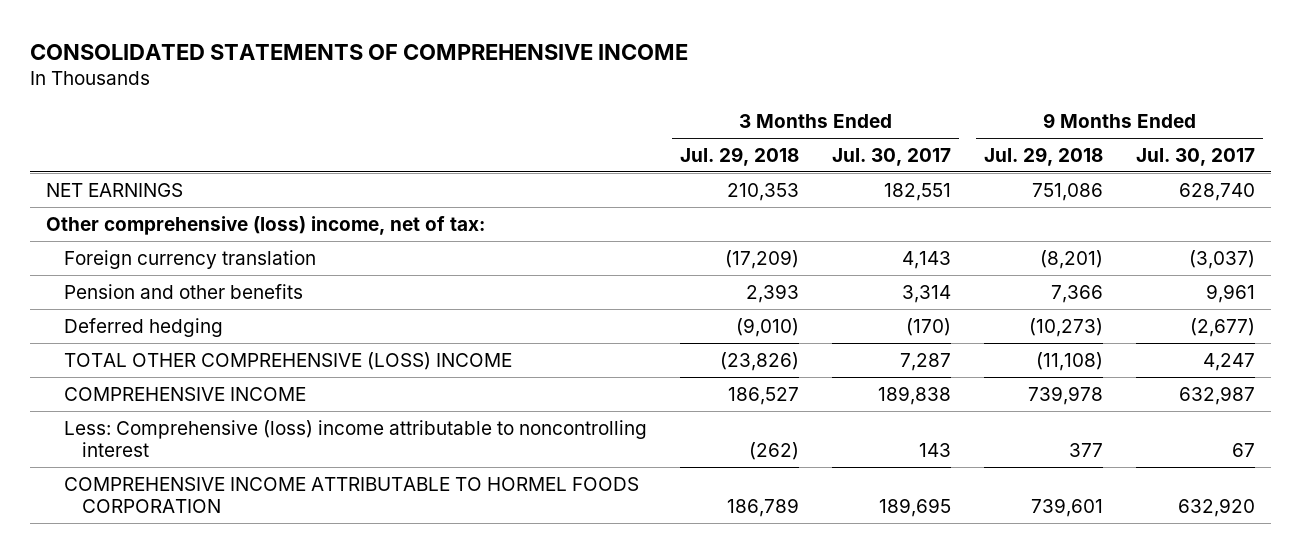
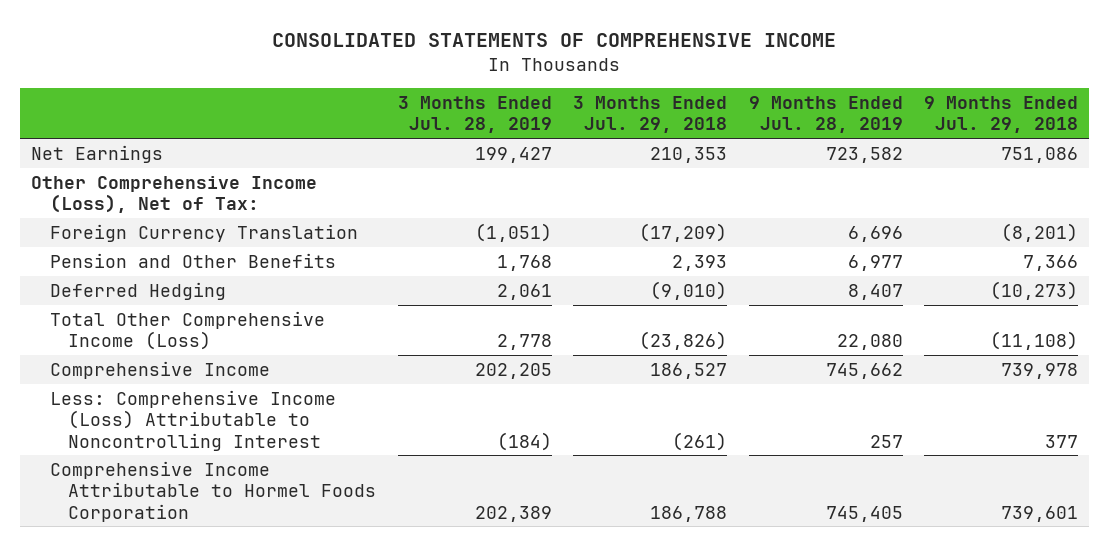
- | 3 Months Ended Jul. 29, 2018 | 3 Months Ended Jul. 30, 2017 | 9 Months Ended Jul. 29, 2018 | 9 Months Ended Jul. 30, 2017
+ | 3 Months Ended Jul. 28, 2019 | 3 Months Ended Jul. 29, 2018 | 9 Months Ended Jul. 28, 2019 | 9 Months Ended Jul. 29, 2018
- NET EARNINGS | 210,353 | 182,551 | 751,086 | 628,740
- Other comprehensive (loss) income, net of tax:
- Foreign currency translation | (17,209) | 4,143 | (8,201) | (3,037)
- Pension and other benefits | 2,393 | 3,314 | 7,366 | 9,961
- Deferred hedging | (9,010) | (170) | (10,273) | (2,677)
- TOTAL OTHER COMPREHENSIVE (LOSS) INCOME | (23,826) | 7,287 | (11,108) | 4,247
- COMPREHENSIVE INCOME | 186,527 | 189,838 | 739,978 | 632,987
- Less: Comprehensive (loss) income attributable to noncontrolling interest | (262) | 143 | 377 | 67
- COMPREHENSIVE INCOME ATTRIBUTABLE TO HORMEL FOODS CORPORATION | 186,789 | 189,695 | 739,601 | 632,920
+ Net Earnings | 199,427 | 210,353 | 723,582 | 751,086
+ Other Comprehensive Income (Loss), Net of Tax:
+ Foreign Currency Translation | (1,051) | (17,209) | 6,696 | (8,201)
+ Pension and Other Benefits | 1,768 | 2,393 | 6,977 | 7,366
+ Deferred Hedging | 2,061 | (9,010) | 8,407 | (10,273)
+ Total Other Comprehensive Income (Loss) | 2,778 | (23,826) | 22,080 | (11,108)
+ Comprehensive Income | 202,205 | 186,527 | 745,662 | 739,978
+ Less: Comprehensive Income (Loss) Attributable to Noncontrolling Interest | (184) | (261) | 257 | 377
+ Comprehensive Income Attributable to Hormel Foods Corporation | 202,389 | 186,788 | 745,405 | 739,601

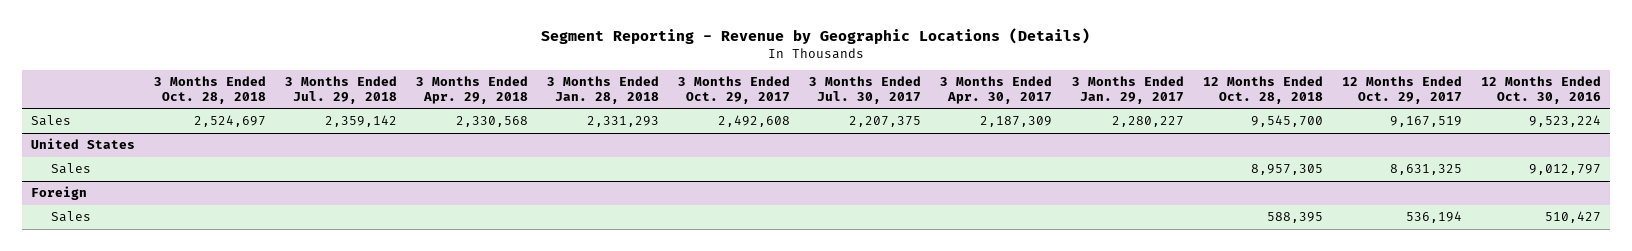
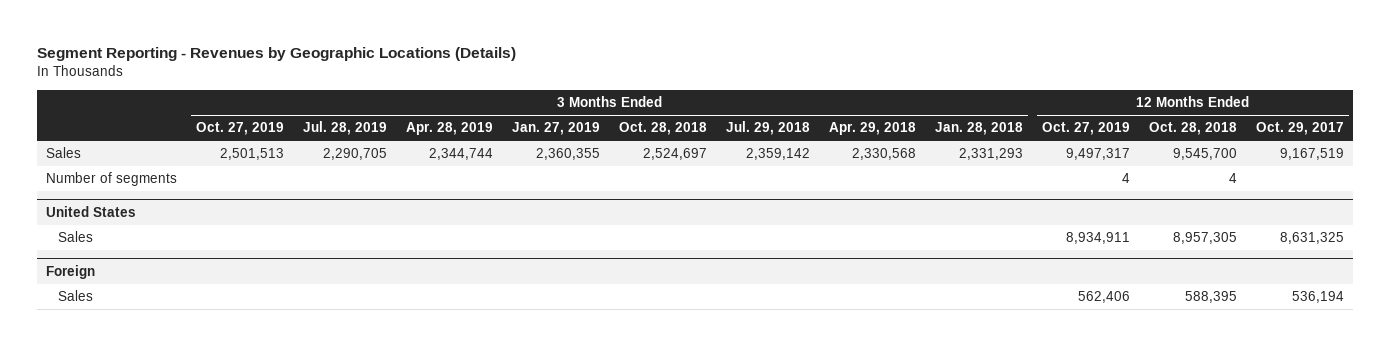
- Segment Reporting - Revenue by Geographic Locations (Details)
+ Segment Reporting - Revenues by Geographic Locations (Details)
- | 3 Months Ended Oct. 28, 2018 | 3 Months Ended Jul. 29, 2018 | 3 Months Ended Apr. 29, 2018 | 3 Months Ended Jan. 28, 2018 | 3 Months Ended Oct. 29, 2017 | 3 Months Ended Jul. 30, 2017 | 3 Months Ended Apr. 30, 2017 | 3 Months Ended Jan. 29, 2017 | 12 Months Ended Oct. 28, 2018 | 12 Months Ended Oct. 29, 2017 | 12 Months Ended Oct. 30, 2016
+ | 3 Months Ended Oct. 27, 2019 | 3 Months Ended Jul. 28, 2019 | 3 Months Ended Apr. 28, 2019 | 3 Months Ended Jan. 27, 2019 | 3 Months Ended Oct. 28, 2018 | 3 Months Ended Jul. 29, 2018 | 3 Months Ended Apr. 29, 2018 | 3 Months Ended Jan. 28, 2018 | 12 Months Ended Oct. 27, 2019 | 12 Months Ended Oct. 28, 2018 | 12 Months Ended Oct. 29, 2017
+ Number of segments | | | | | | | | | 4 | 4 |

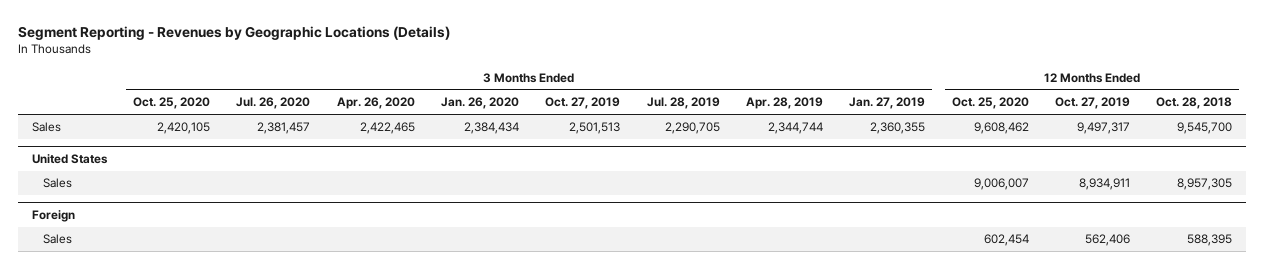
- | 3 Months Ended Oct. 27, 2019 | 3 Months Ended Jul. 28, 2019 | 3 Months Ended Apr. 28, 2019 | 3 Months Ended Jan. 27, 2019 | 3 Months Ended Oct. 28, 2018 | 3 Months Ended Jul. 29, 2018 | 3 Months Ended Apr. 29, 2018 | 3 Months Ended Jan. 28, 2018 | 12 Months Ended Oct. 27, 2019 | 12 Months Ended Oct. 28, 2018 | 12 Months Ended Oct. 29, 2017
+ | 3 Months Ended Oct. 25, 2020 | 3 Months Ended Jul. 26, 2020 | 3 Months Ended Apr. 26, 2020 | 3 Months Ended Jan. 26, 2020 | 3 Months Ended Oct. 27, 2019 | 3 Months Ended Jul. 28, 2019 | 3 Months Ended Apr. 28, 2019 | 3 Months Ended Jan. 27, 2019 | 12 Months Ended Oct. 25, 2020 | 12 Months Ended Oct. 27, 2019 | 12 Months Ended Oct. 28, 2018
- Number of segments | | | | | | | | | 4 | 4 |

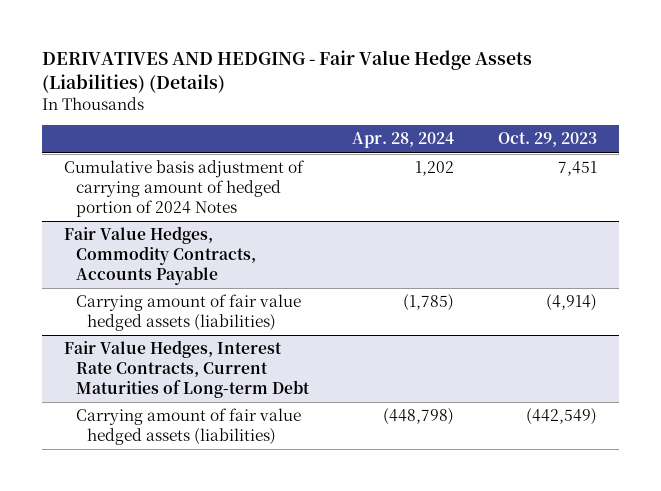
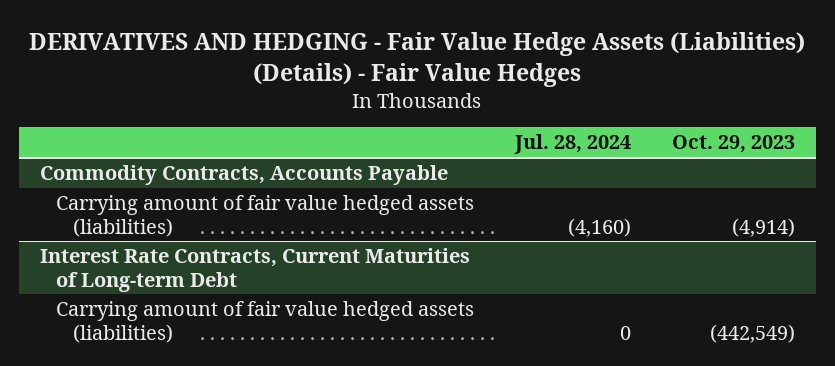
- DERIVATIVES AND HEDGING - Fair Value Hedge Assets (Liabilities) (Details)
+ DERIVATIVES AND HEDGING - Fair Value Hedge Assets (Liabilities) (Details) - Fair Value Hedges
- | Apr. 28, 2024 | Oct. 29, 2023
+ | Jul. 28, 2024 | Oct. 29, 2023
- Cumulative basis adjustment of carrying amount of hedged portion of 2024 Notes | 1,202 | 7,451
- Fair Value Hedges, Commodity Contracts, Accounts Payable
+ Commodity Contracts, Accounts Payable
- Fair Value Hedges, Interest Rate Contracts, Current Maturities of Long-term Debt
+ Interest Rate Contracts, Current Maturities of Long-term Debt

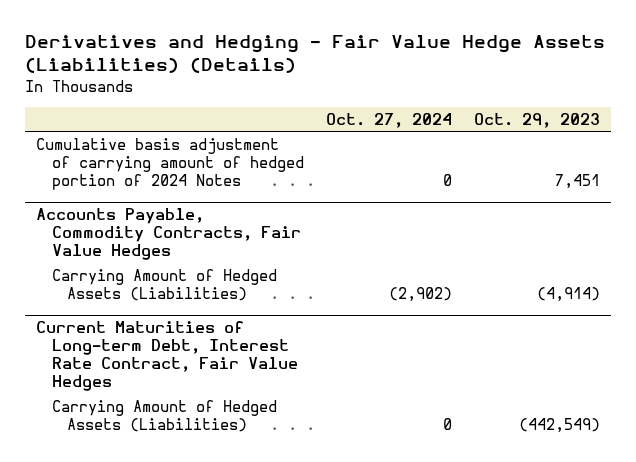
- DERIVATIVES AND HEDGING - Fair Value Hedge Assets (Liabilities) (Details) - Fair Value Hedges
+ Derivatives and Hedging - Fair Value Hedge Assets (Liabilities) (Details)
- | Jul. 28, 2024 | Oct. 29, 2023
+ | Oct. 27, 2024 | Oct. 29, 2023
- Commodity Contracts, Accounts Payable
- Carrying amount of fair value hedged assets (liabilities) | (4,160) | (4,914)
- Interest Rate Contracts, Current Maturities of Long-term Debt
- Carrying amount of fair value hedged assets (liabilities) | 0 | (442,549)
+ Cumulative basis adjustment of carrying amount of hedged portion of 2024 Notes | 0 | 7,451
+ Accounts Payable, Commodity Contracts, Fair Value Hedges
+ Carrying Amount of Hedged Assets (Liabilities) | (2,902) | (4,914)
+ Current Maturities of Long-term Debt, Interest Rate Contract, Fair Value Hedges
+ Carrying Amount of Hedged Assets (Liabilities) | 0 | (442,549)

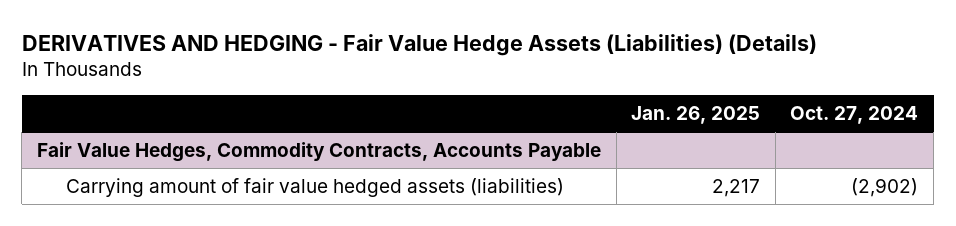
- Derivatives and Hedging - Fair Value Hedge Assets (Liabilities) (Details)
+ DERIVATIVES AND HEDGING - Fair Value Hedge Assets (Liabilities) (Details)
- | Oct. 27, 2024 | Oct. 29, 2023
+ | Jan. 26, 2025 | Oct. 27, 2024
- Cumulative basis adjustment of carrying amount of hedged portion of 2024 Notes | 0 | 7,451
- Accounts Payable, Commodity Contracts, Fair Value Hedges
- Carrying Amount of Hedged Assets (Liabilities) | (2,902) | (4,914)
- Current Maturities of Long-term Debt, Interest Rate Contract, Fair Value Hedges
- Carrying Amount of Hedged Assets (Liabilities) | 0 | (442,549)
+ Fair Value Hedges, Commodity Contracts, Accounts Payable
+ Carrying amount of fair value hedged assets (liabilities) | 2,217 | (2,902)

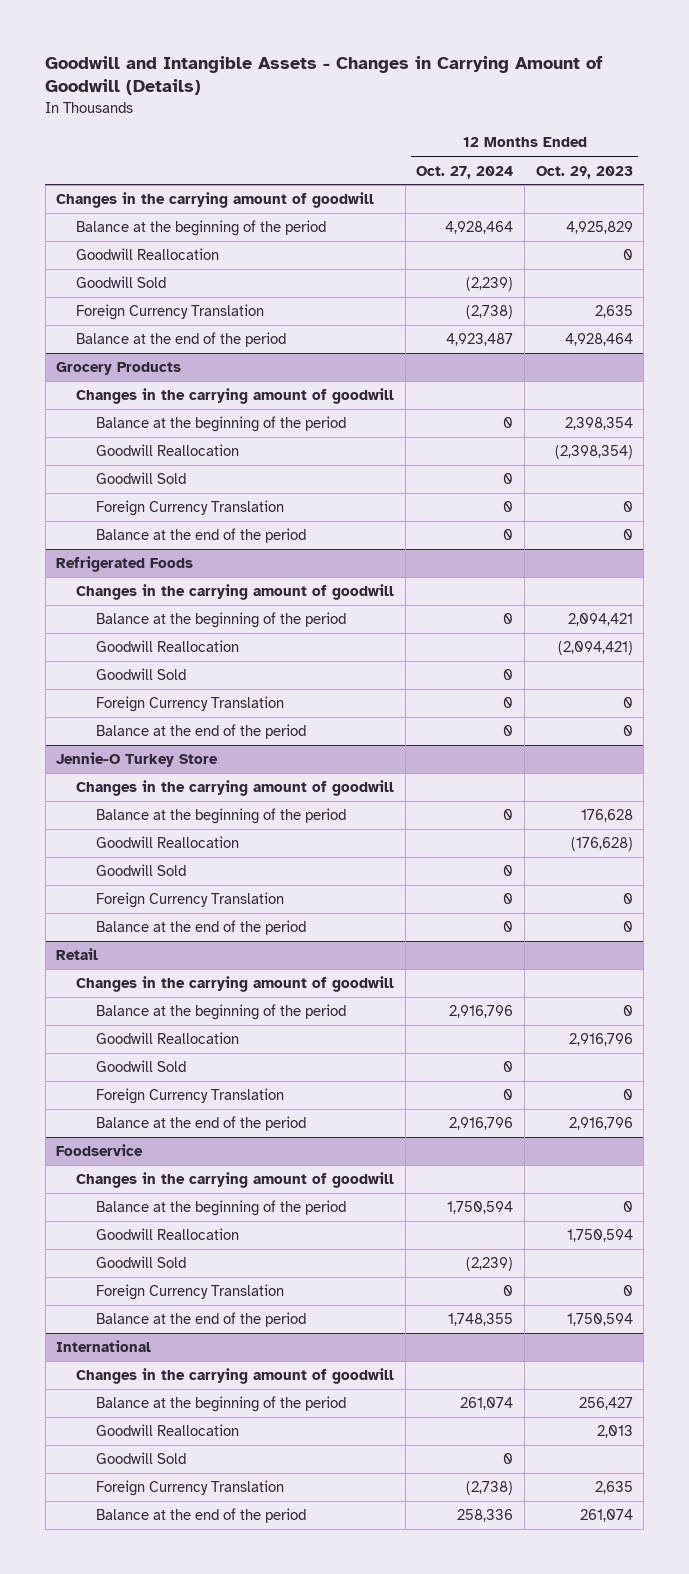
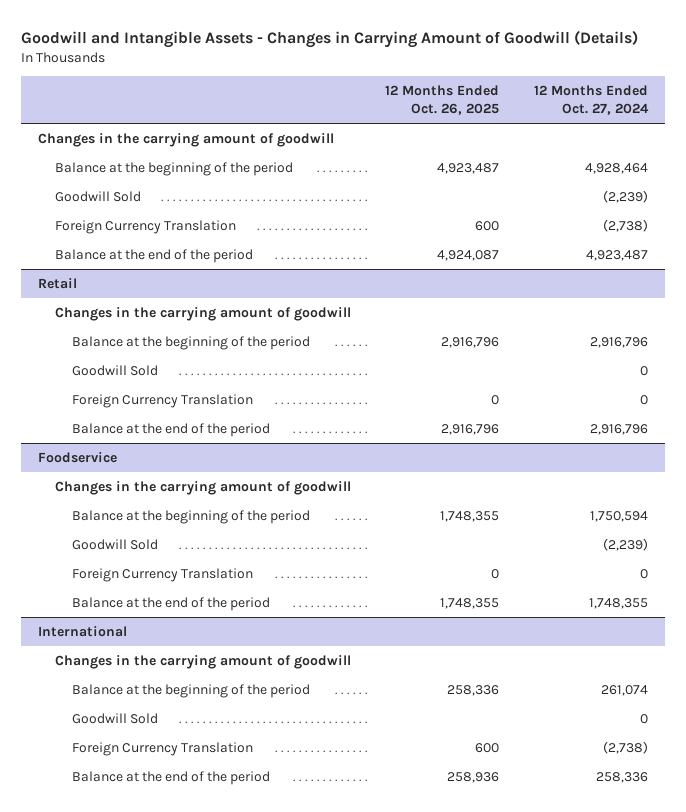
- | 12 Months Ended Oct. 27, 2024 | 12 Months Ended Oct. 29, 2023
+ | 12 Months Ended Oct. 26, 2025 | 12 Months Ended Oct. 27, 2024
- Goodwill Reallocation | | 0
- Grocery Products
- Changes in the carrying amount of goodwill
- Balance at the beginning of the period | 0 | 2,398,354
- Goodwill Reallocation | | (2,398,354)
- Goodwill Sold | 0 |
- Foreign Currency Translation | 0 | 0
- Balance at the end of the period | 0 | 0
- Refrigerated Foods
- Changes in the carrying amount of goodwill
- Balance at the beginning of the period | 0 | 2,094,421
- Goodwill Reallocation | | (2,094,421)
- Goodwill Sold | 0 |
- Foreign Currency Translation | 0 | 0
- Balance at the end of the period | 0 | 0
- Jennie-O Turkey Store
- Changes in the carrying amount of goodwill
- Balance at the beginning of the period | 0 | 176,628
- Goodwill Reallocation | | (176,628)
- Goodwill Sold | 0 |
- Foreign Currency Translation | 0 | 0
- Balance at the end of the period | 0 | 0
@ Retail
- Goodwill Reallocation | | 2,916,796
@ Foodservice
- Goodwill Reallocation | | 1,750,594
@ International
- Goodwill Reallocation | | 2,013

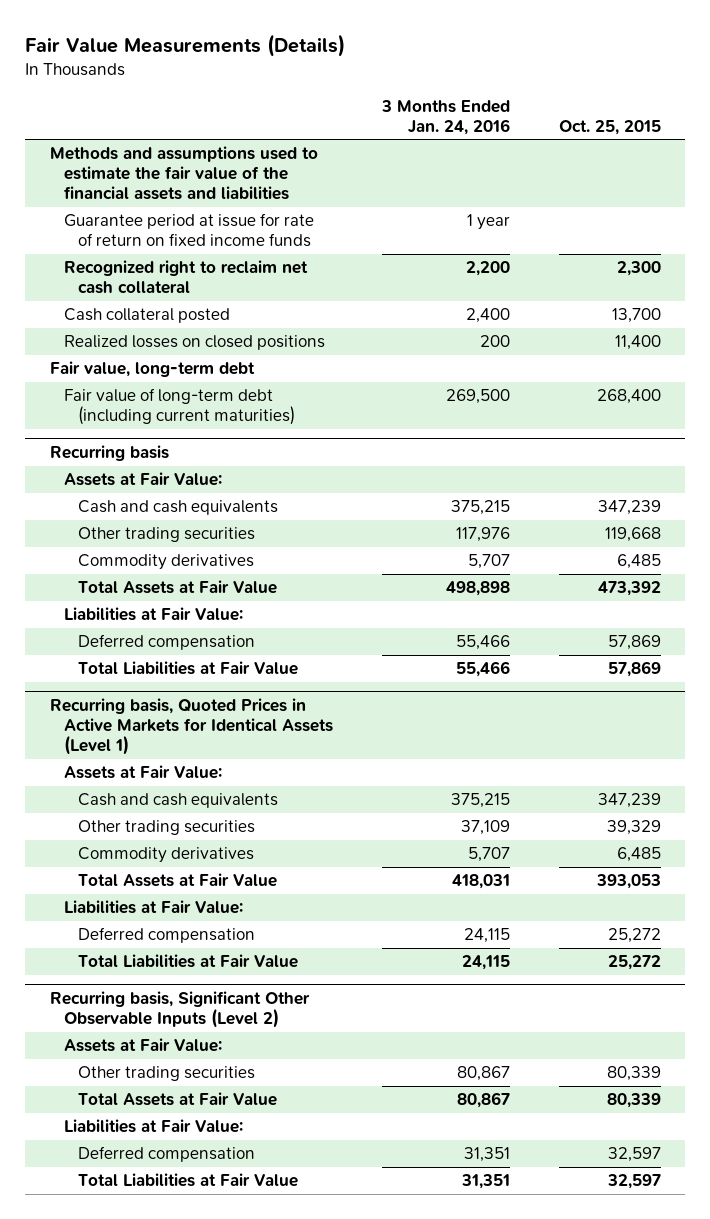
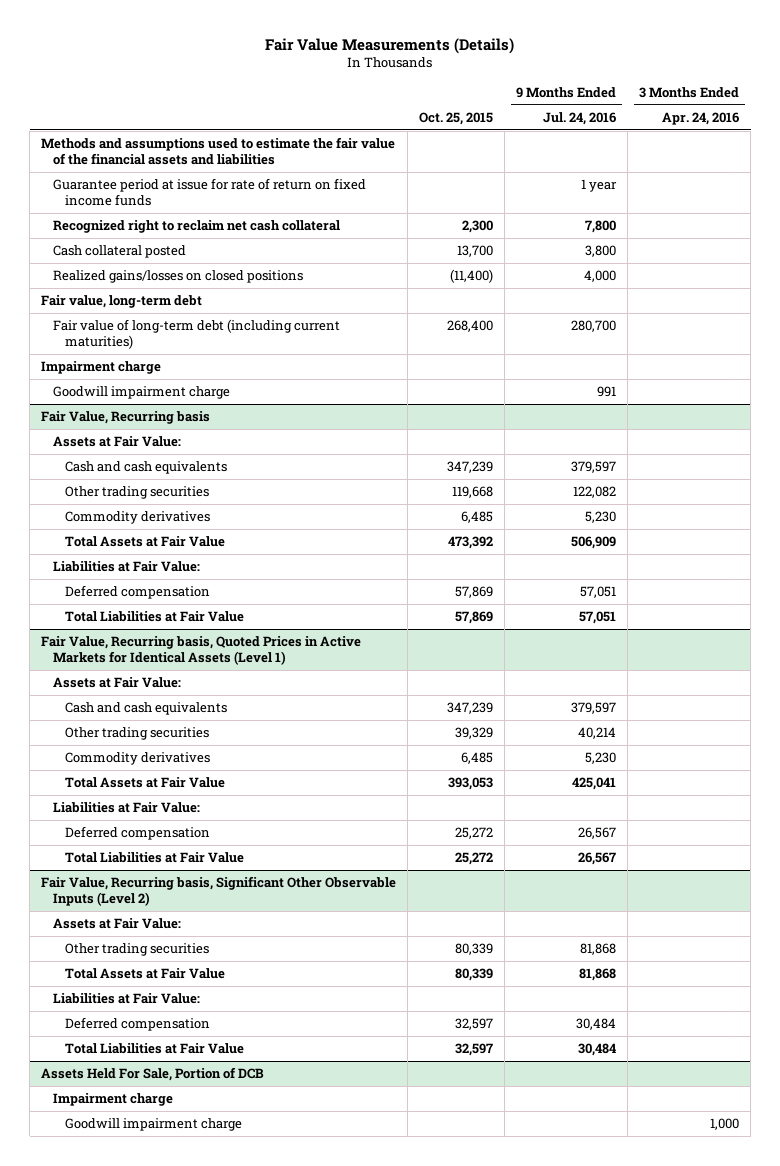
- | 3 Months Ended Jan. 24, 2016 | Oct. 25, 2015
+ | Oct. 25, 2015 | 9 Months Ended Jul. 24, 2016 | 3 Months Ended Apr. 24, 2016
- Realized losses on closed positions | 200 | 11,400
+ Realized gains/losses on closed positions | (11,400) | 4,000 |
- Recurring basis
+ Impairment charge
+ Goodwill impairment charge | | 991 |
+ Fair Value, Recurring basis
- Recurring basis, Quoted Prices in Active Markets for Identical Assets (Level 1)
+ Fair Value, Recurring basis, Quoted Prices in Active Markets for Identical Assets (Level 1)
- Recurring basis, Significant Other Observable Inputs (Level 2)
+ Fair Value, Recurring basis, Significant Other Observable Inputs (Level 2)
+ Assets Held For Sale, Portion of DCB
+ Impairment charge
+ Goodwill impairment charge | | | 1,000

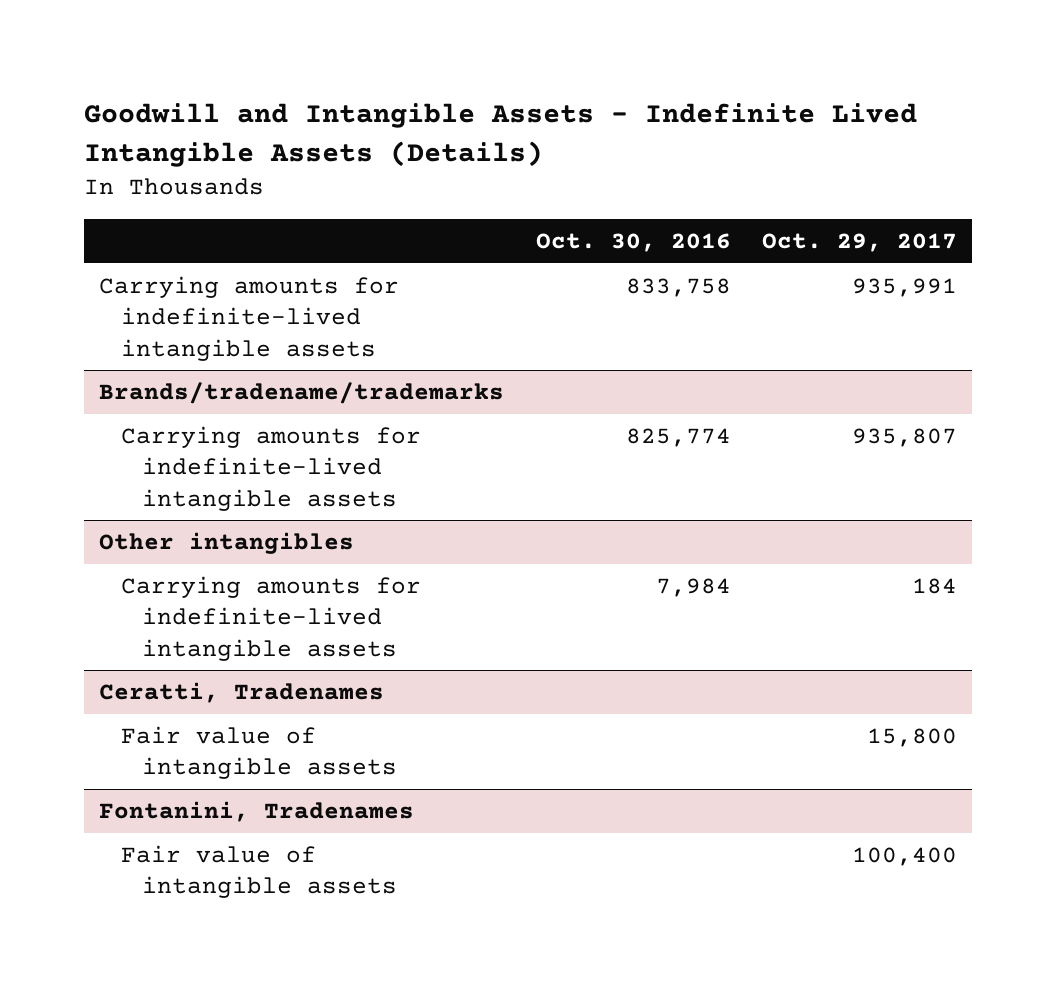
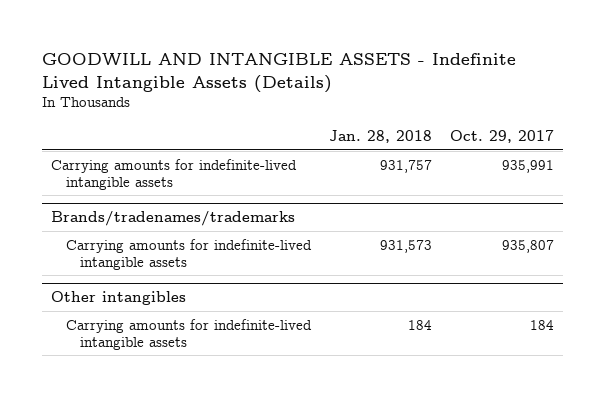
- Goodwill and Intangible Assets - Indefinite Lived Intangible Assets (Details)
+ GOODWILL AND INTANGIBLE ASSETS - Indefinite Lived Intangible Assets (Details)
- | Oct. 30, 2016 | Oct. 29, 2017
+ | Jan. 28, 2018 | Oct. 29, 2017
- Brands/tradename/trademarks
+ Brands/tradenames/trademarks
- Ceratti, Tradenames
- Fair value of intangible assets | | 15,800
- Fontanini, Tradenames
- Fair value of intangible assets | | 100,400

